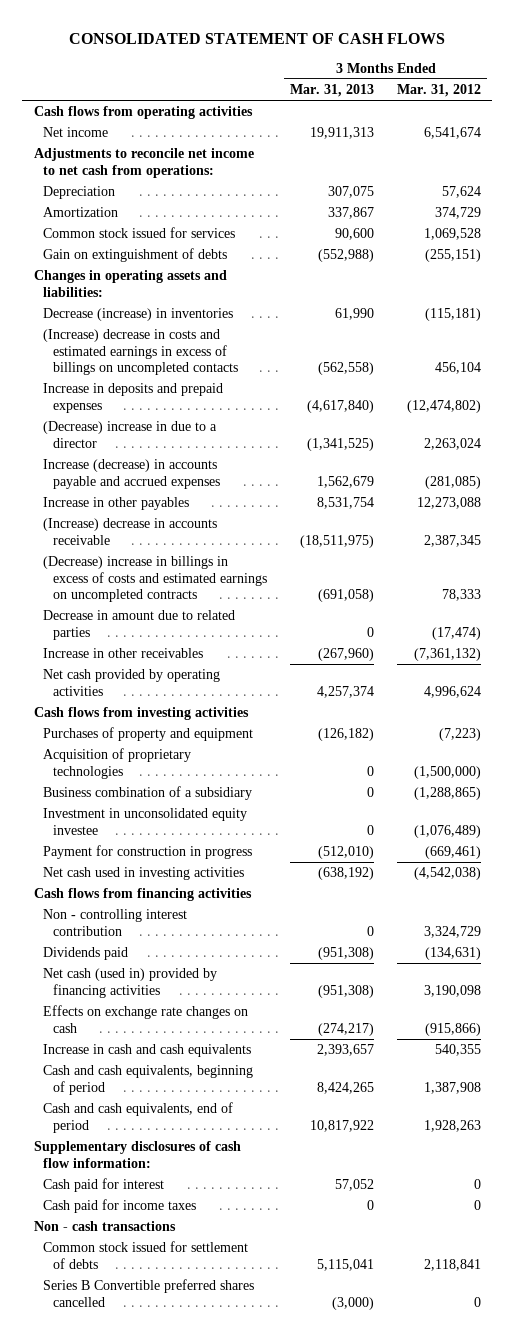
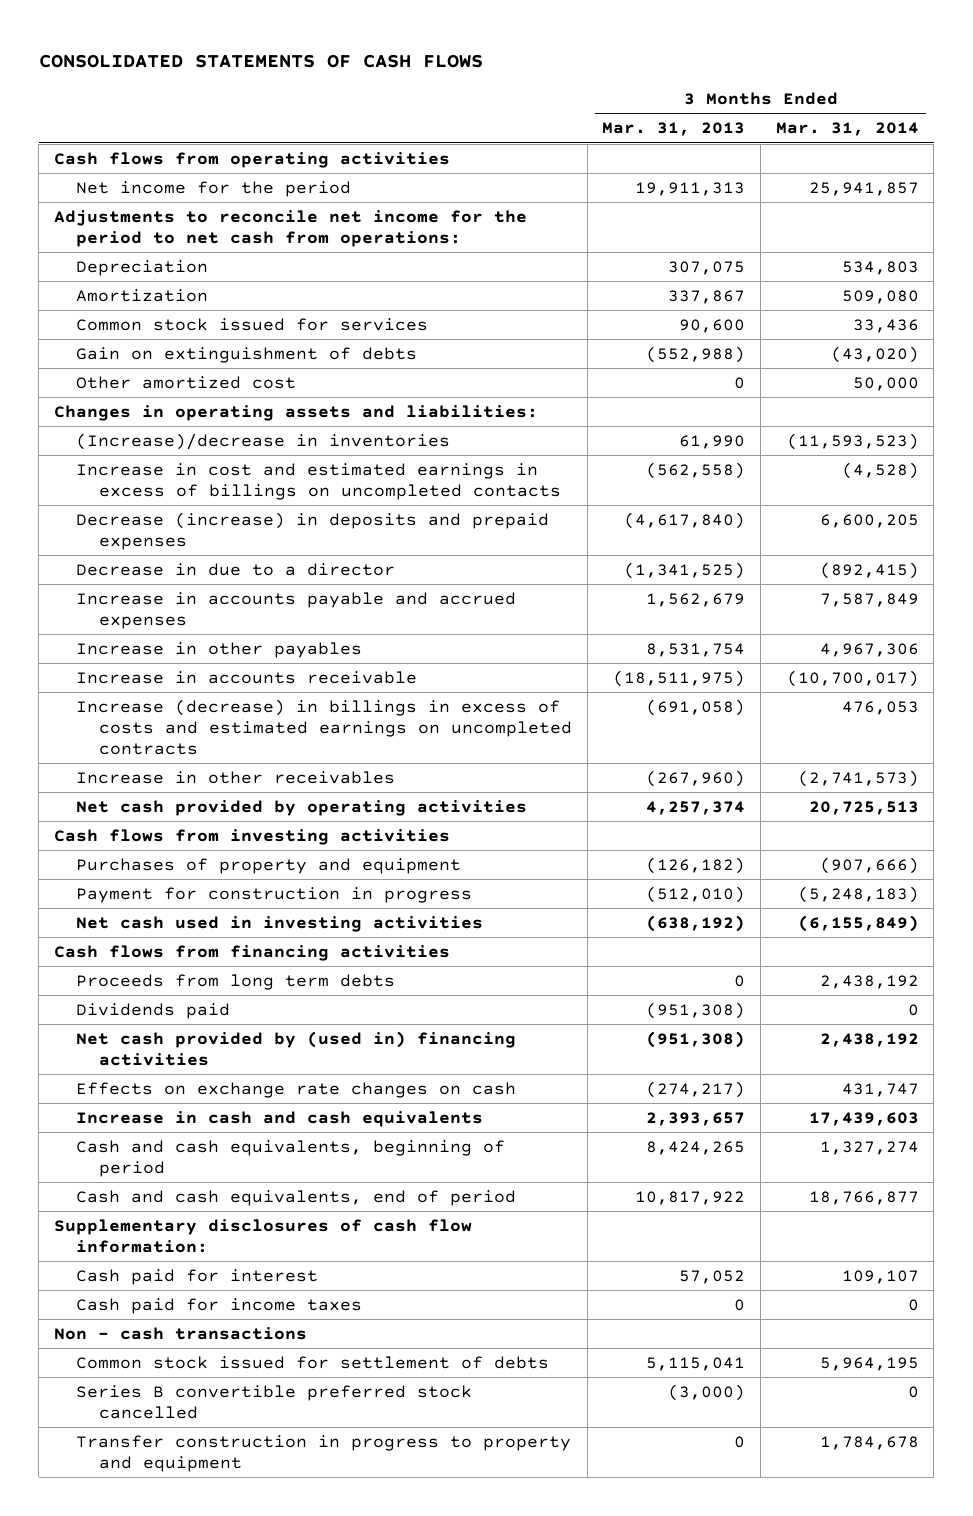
- CONSOLIDATED STATEMENT OF CASH FLOWS
+ CONSOLIDATED STATEMENTS OF CASH FLOWS
- | 3 Months Ended Mar. 31, 2013 | 3 Months Ended Mar. 31, 2012
+ | 3 Months Ended Mar. 31, 2013 | 3 Months Ended Mar. 31, 2014
- Net income | 19,911,313 | 6,541,674
- Adjustments to reconcile net income to net cash from operations:
+ Net income for the period | 19,911,313 | 25,941,857
+ Adjustments to reconcile net income for the period to net cash from operations:
+ Other amortized cost | 0 | 50,000
- Decrease (increase) in inventories | 61,990 | (115,181)
- (Increase) decrease in costs and estimated earnings in excess of billings on uncompleted contacts | (562,558) | 456,104
- Increase in deposits and prepaid expenses | (4,617,840) | (12,474,802)
- (Decrease) increase in due to a director | (1,341,525) | 2,263,024
- Increase (decrease) in accounts payable and accrued expenses | 1,562,679 | (281,085)
+ (Increase)/decrease in inventories | 61,990 | (11,593,523)
+ Increase in cost and estimated earnings in excess of billings on uncompleted contacts | (562,558) | (4,528)
+ Decrease (increase) in deposits and prepaid expenses | (4,617,840) | 6,600,205
+ Decrease in due to a director | (1,341,525) | (892,415)
+ Increase in accounts payable and accrued expenses | 1,562,679 | 7,587,849
- (Increase) decrease in accounts receivable | (18,511,975) | 2,387,345
- (Decrease) increase in billings in excess of costs and estimated earnings on uncompleted contracts | (691,058) | 78,333
- Decrease in amount due to related parties | 0 | (17,474)
+ Increase in accounts receivable | (18,511,975) | (10,700,017)
+ Increase (decrease) in billings in excess of costs and estimated earnings on uncompleted contracts | (691,058) | 476,053
- Acquisition of proprietary technologies | 0 | (1,500,000)
- Business combination of a subsidiary | 0 | (1,288,865)
- Investment in unconsolidated equity investee | 0 | (1,076,489)
- Non - controlling interest contribution | 0 | 3,324,729
+ Proceeds from long term debts | 0 | 2,438,192
- Net cash (used in) provided by financing activities | (951,308) | 3,190,098
+ Net cash provided by (used in) financing activities | (951,308) | 2,438,192
- Series B Convertible preferred shares cancelled | (3,000) | 0
+ Series B convertible preferred stock cancelled | (3,000) | 0
+ Transfer construction in progress to property and equipment | 0 | 1,784,678

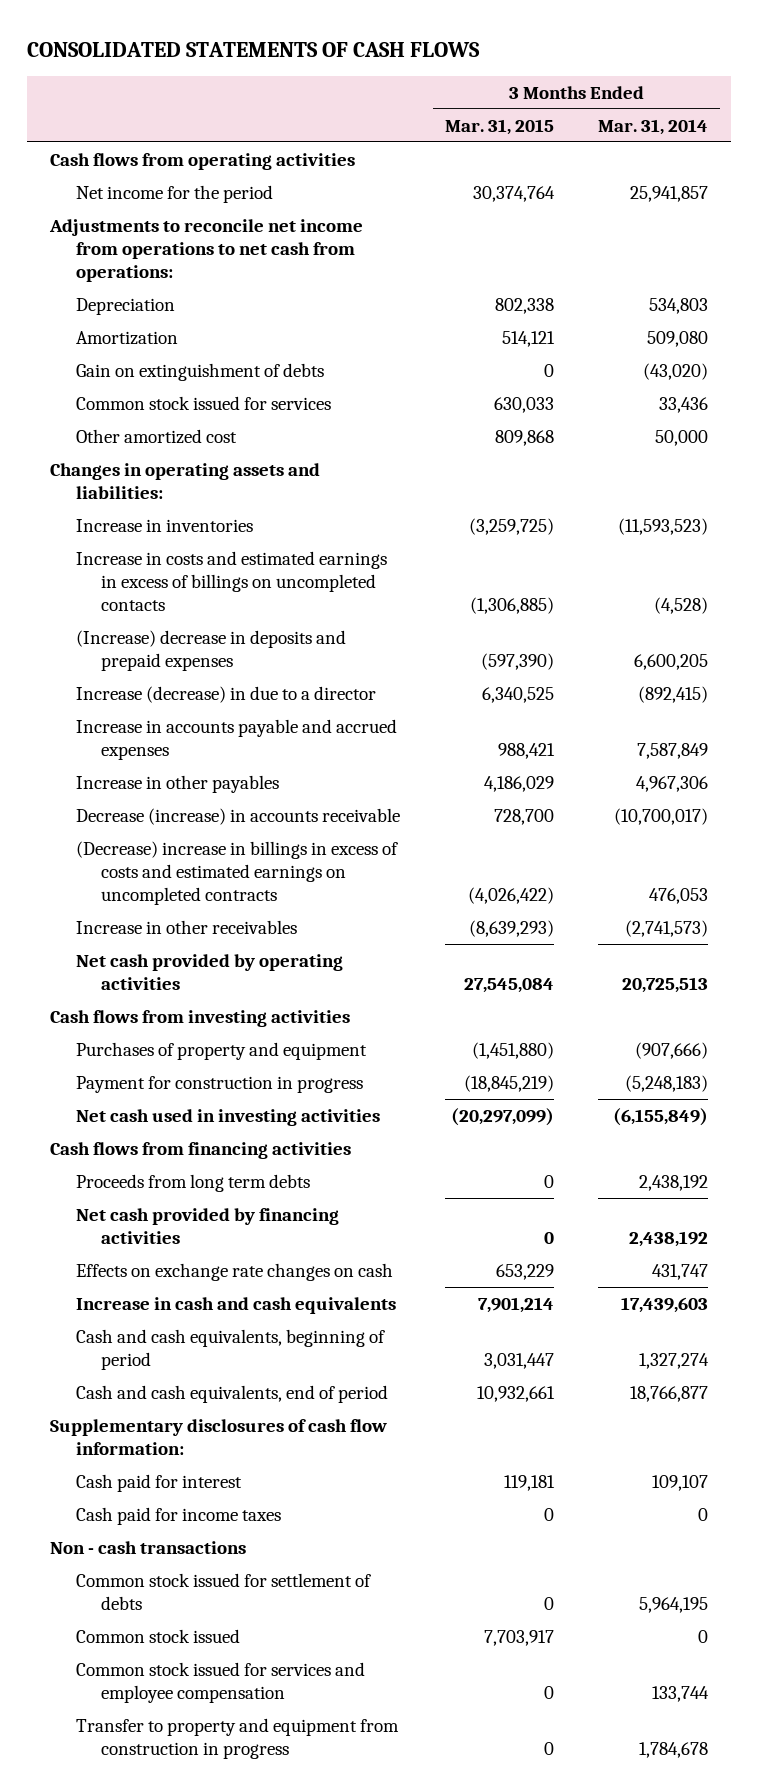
- | 3 Months Ended Mar. 31, 2013 | 3 Months Ended Mar. 31, 2014
+ | 3 Months Ended Mar. 31, 2015 | 3 Months Ended Mar. 31, 2014
- Adjustments to reconcile net income for the period to net cash from operations:
+ Adjustments to reconcile net income from operations to net cash from operations:
moved down: Common stock issued for services | 630,033 | 33,436
- (Increase)/decrease in inventories | 61,990 | (11,593,523)
- Increase in cost and estimated earnings in excess of billings on uncompleted contacts | (562,558) | (4,528)
- Decrease (increase) in deposits and prepaid expenses | (4,617,840) | 6,600,205
- Decrease in due to a director | (1,341,525) | (892,415)
+ Increase in inventories | (3,259,725) | (11,593,523)
+ Increase in costs and estimated earnings in excess of billings on uncompleted contacts | (1,306,885) | (4,528)
+ (Increase) decrease in deposits and prepaid expenses | (597,390) | 6,600,205
+ Increase (decrease) in due to a director | 6,340,525 | (892,415)
- Increase in accounts receivable | (18,511,975) | (10,700,017)
- Increase (decrease) in billings in excess of costs and estimated earnings on uncompleted contracts | (691,058) | 476,053
+ Decrease (increase) in accounts receivable | 728,700 | (10,700,017)
+ (Decrease) increase in billings in excess of costs and estimated earnings on uncompleted contracts | (4,026,422) | 476,053
- Dividends paid | (951,308) | 0
- Net cash provided by (used in) financing activities | (951,308) | 2,438,192
+ Net cash provided by financing activities | 0 | 2,438,192
- Series B convertible preferred stock cancelled | (3,000) | 0
- Transfer construction in progress to property and equipment | 0 | 1,784,678
+ Common stock issued | 7,703,917 | 0
+ Common stock issued for services and employee compensation | 0 | 133,744
+ Transfer to property and equipment from construction in progress | 0 | 1,784,678

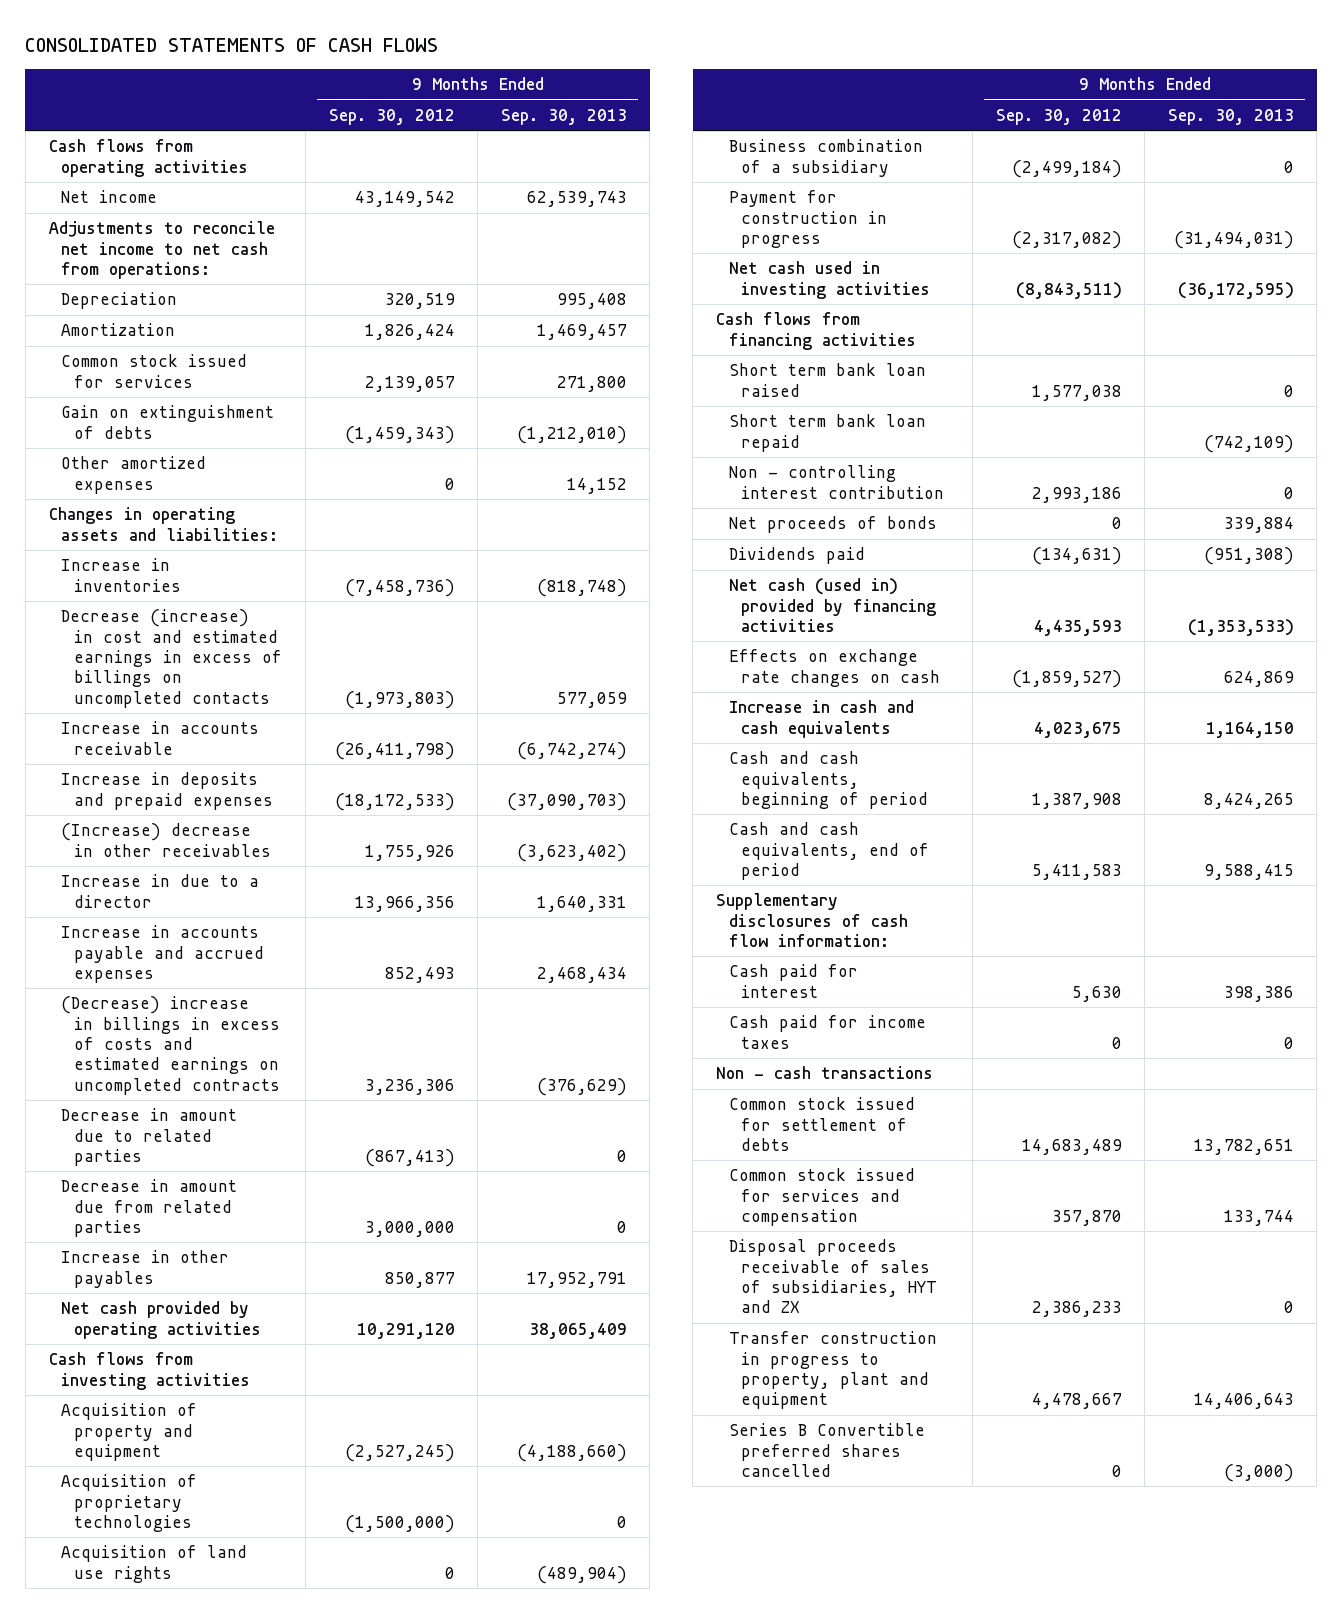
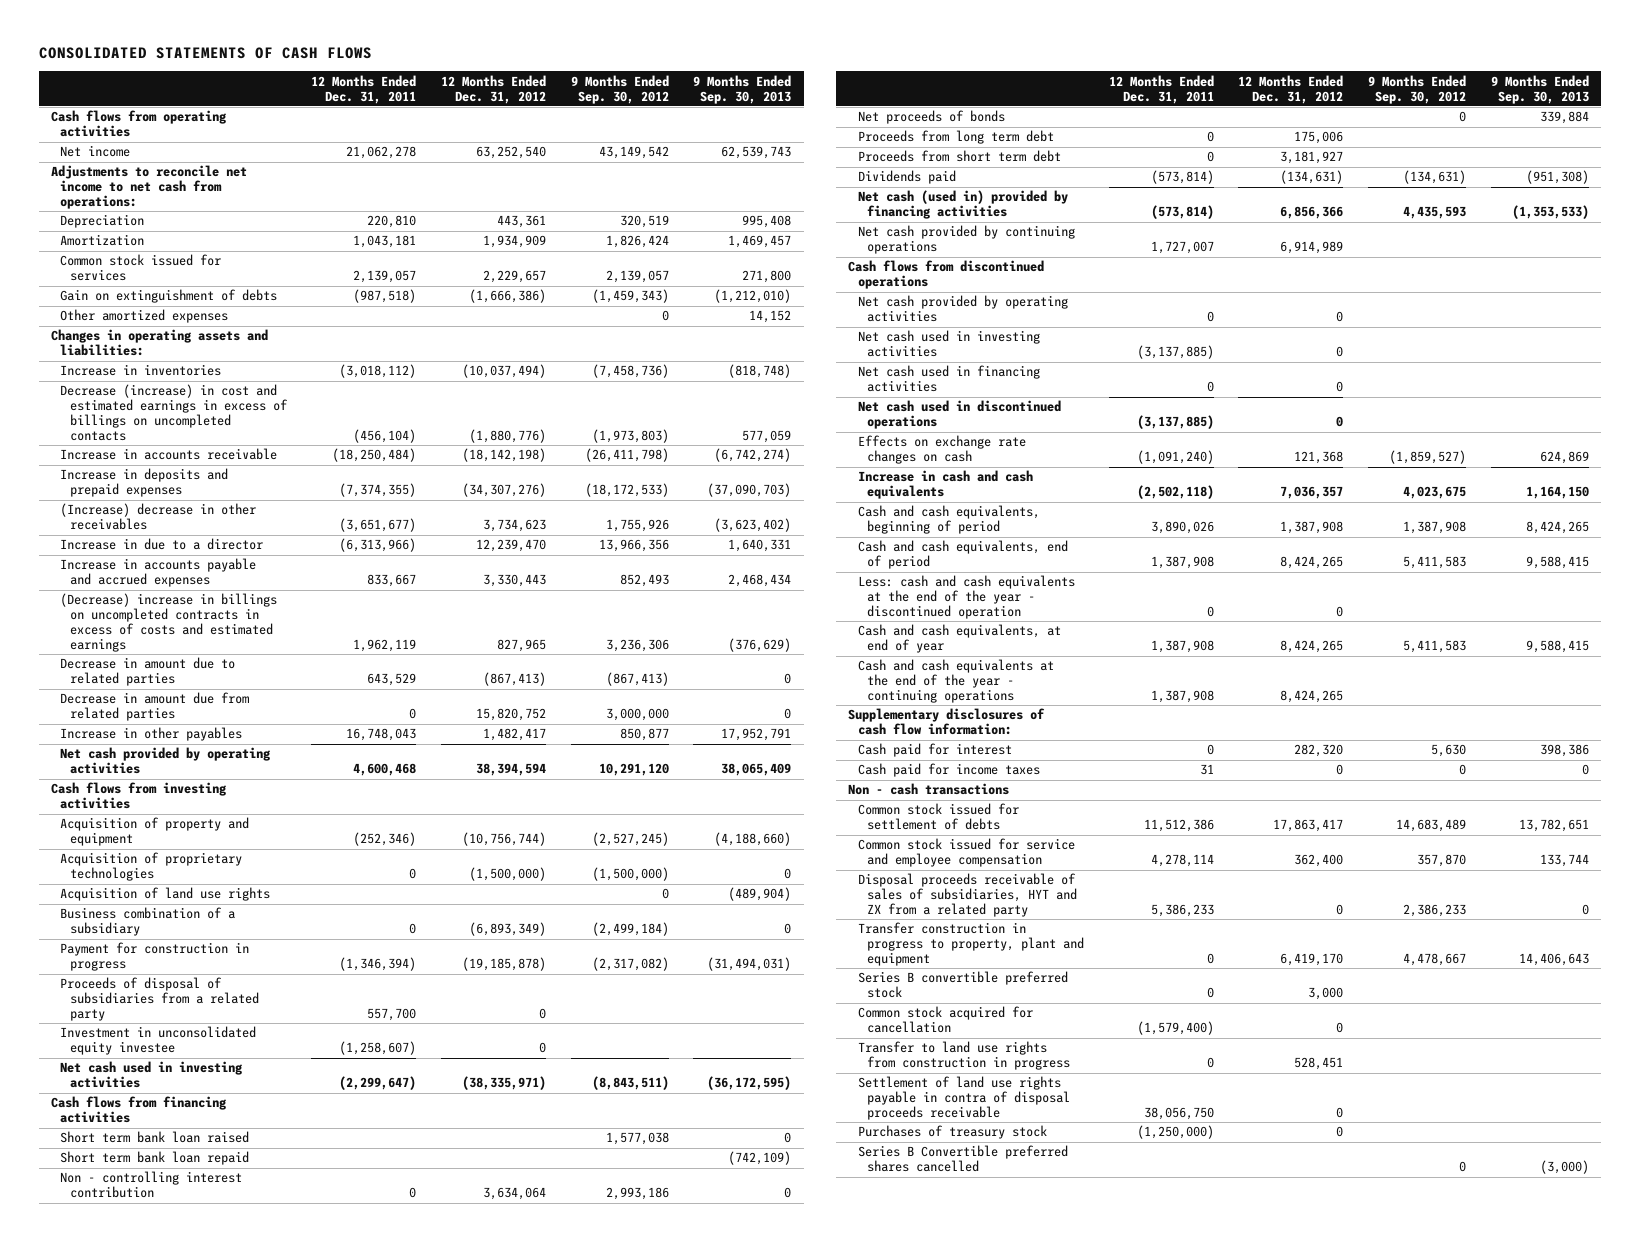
- | 9 Months Ended Sep. 30, 2012 | 9 Months Ended Sep. 30, 2013
+ | 12 Months Ended Dec. 31, 2011 | 12 Months Ended Dec. 31, 2012 | 9 Months Ended Sep. 30, 2012 | 9 Months Ended Sep. 30, 2013
- (Decrease) increase in billings in excess of costs and estimated earnings on uncompleted contracts | 3,236,306 | (376,629)
+ (Decrease) increase in billings on uncompleted contracts in excess of costs and estimated earnings | 1,962,119 | 827,965 | 3,236,306 | (376,629)
+ Proceeds of disposal of subsidiaries from a related party | 557,700 | 0 | |
+ Investment in unconsolidated equity investee | (1,258,607) | 0 | |
+ Proceeds from long term debt | 0 | 175,006 | |
+ Proceeds from short term debt | 0 | 3,181,927 | |
+ Net cash provided by continuing operations | 1,727,007 | 6,914,989 | |
+ Cash flows from discontinued operations
+ Net cash provided by operating activities | 0 | 0 | |
+ Net cash used in investing activities | (3,137,885) | 0 | |
+ Net cash used in financing activities | 0 | 0 | |
+ Net cash used in discontinued operations | (3,137,885) | 0 | |
+ Less: cash and cash equivalents at the end of the year - discontinued operation | 0 | 0 | |
+ Cash and cash equivalents, at end of year | 1,387,908 | 8,424,265 | 5,411,583 | 9,588,415
+ Cash and cash equivalents at the end of the year - continuing operations | 1,387,908 | 8,424,265 | |
- Common stock issued for services and compensation | 357,870 | 133,744
- Disposal proceeds receivable of sales of subsidiaries, HYT and ZX | 2,386,233 | 0
+ Common stock issued for service and employee compensation | 4,278,114 | 362,400 | 357,870 | 133,744
+ Disposal proceeds receivable of sales of subsidiaries, HYT and ZX from a related party | 5,386,233 | 0 | 2,386,233 | 0
+ Series B convertible preferred stock | 0 | 3,000 | |
+ Common stock acquired for cancellation | (1,579,400) | 0 | |
+ Transfer to land use rights from construction in progress | 0 | 528,451 | |
+ Settlement of land use rights payable in contra of disposal proceeds receivable | 38,056,750 | 0 | |
+ Purchases of treasury stock | (1,250,000) | 0 | |

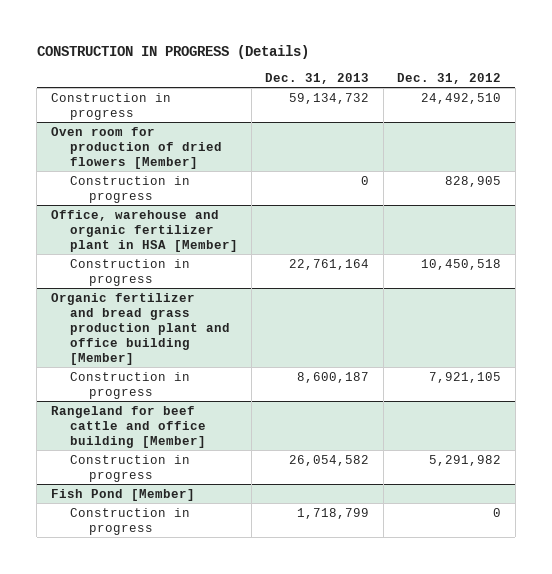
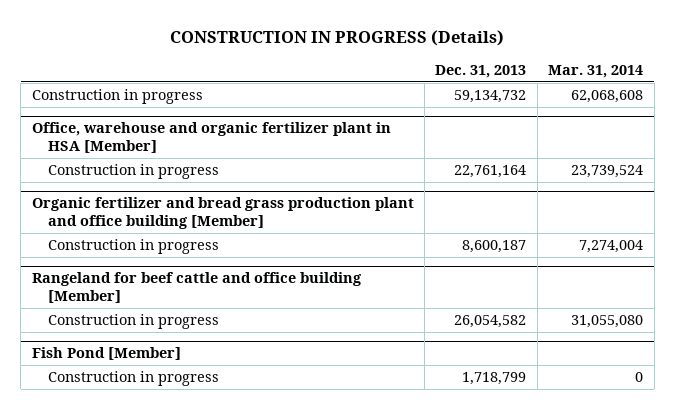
- | Dec. 31, 2013 | Dec. 31, 2012
+ | Dec. 31, 2013 | Mar. 31, 2014
- Oven room for production of dried flowers [Member]
- Construction in progress | 0 | 828,905

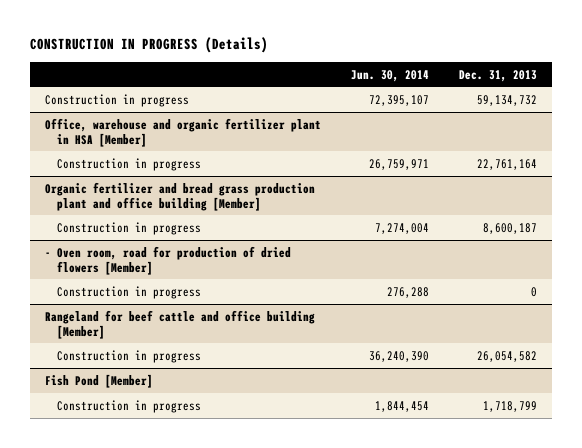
- | Dec. 31, 2013 | Mar. 31, 2014
+ | Jun. 30, 2014 | Dec. 31, 2013
+ - Oven room, road for production of dried flowers [Member]
+ Construction in progress | 276,288 | 0

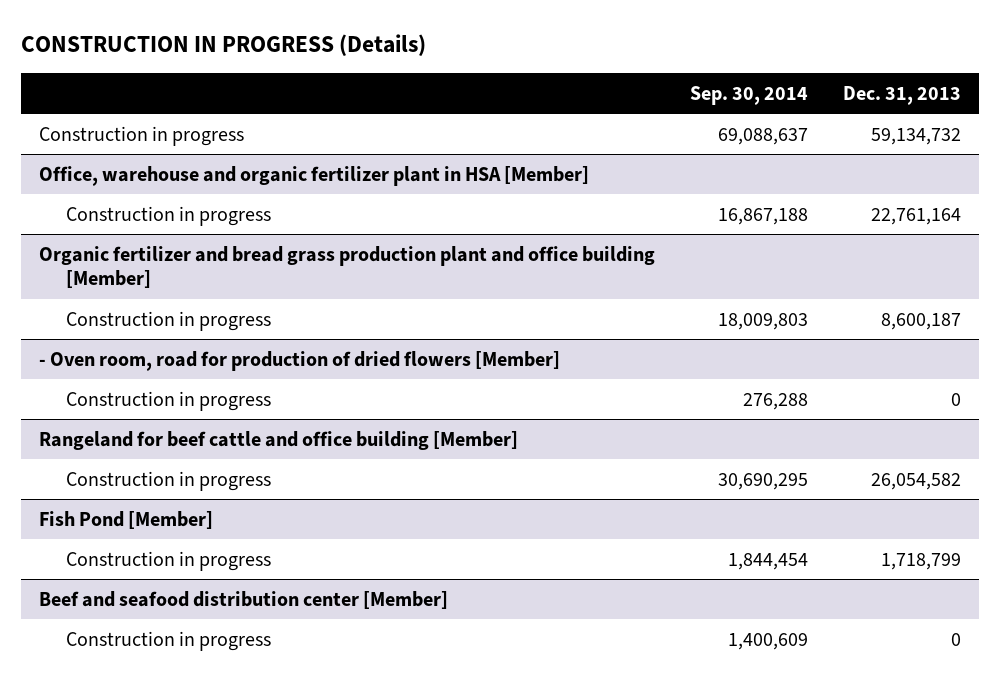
- | Jun. 30, 2014 | Dec. 31, 2013
+ | Sep. 30, 2014 | Dec. 31, 2013
+ Beef and seafood distribution center [Member]
+ Construction in progress | 1,400,609 | 0

